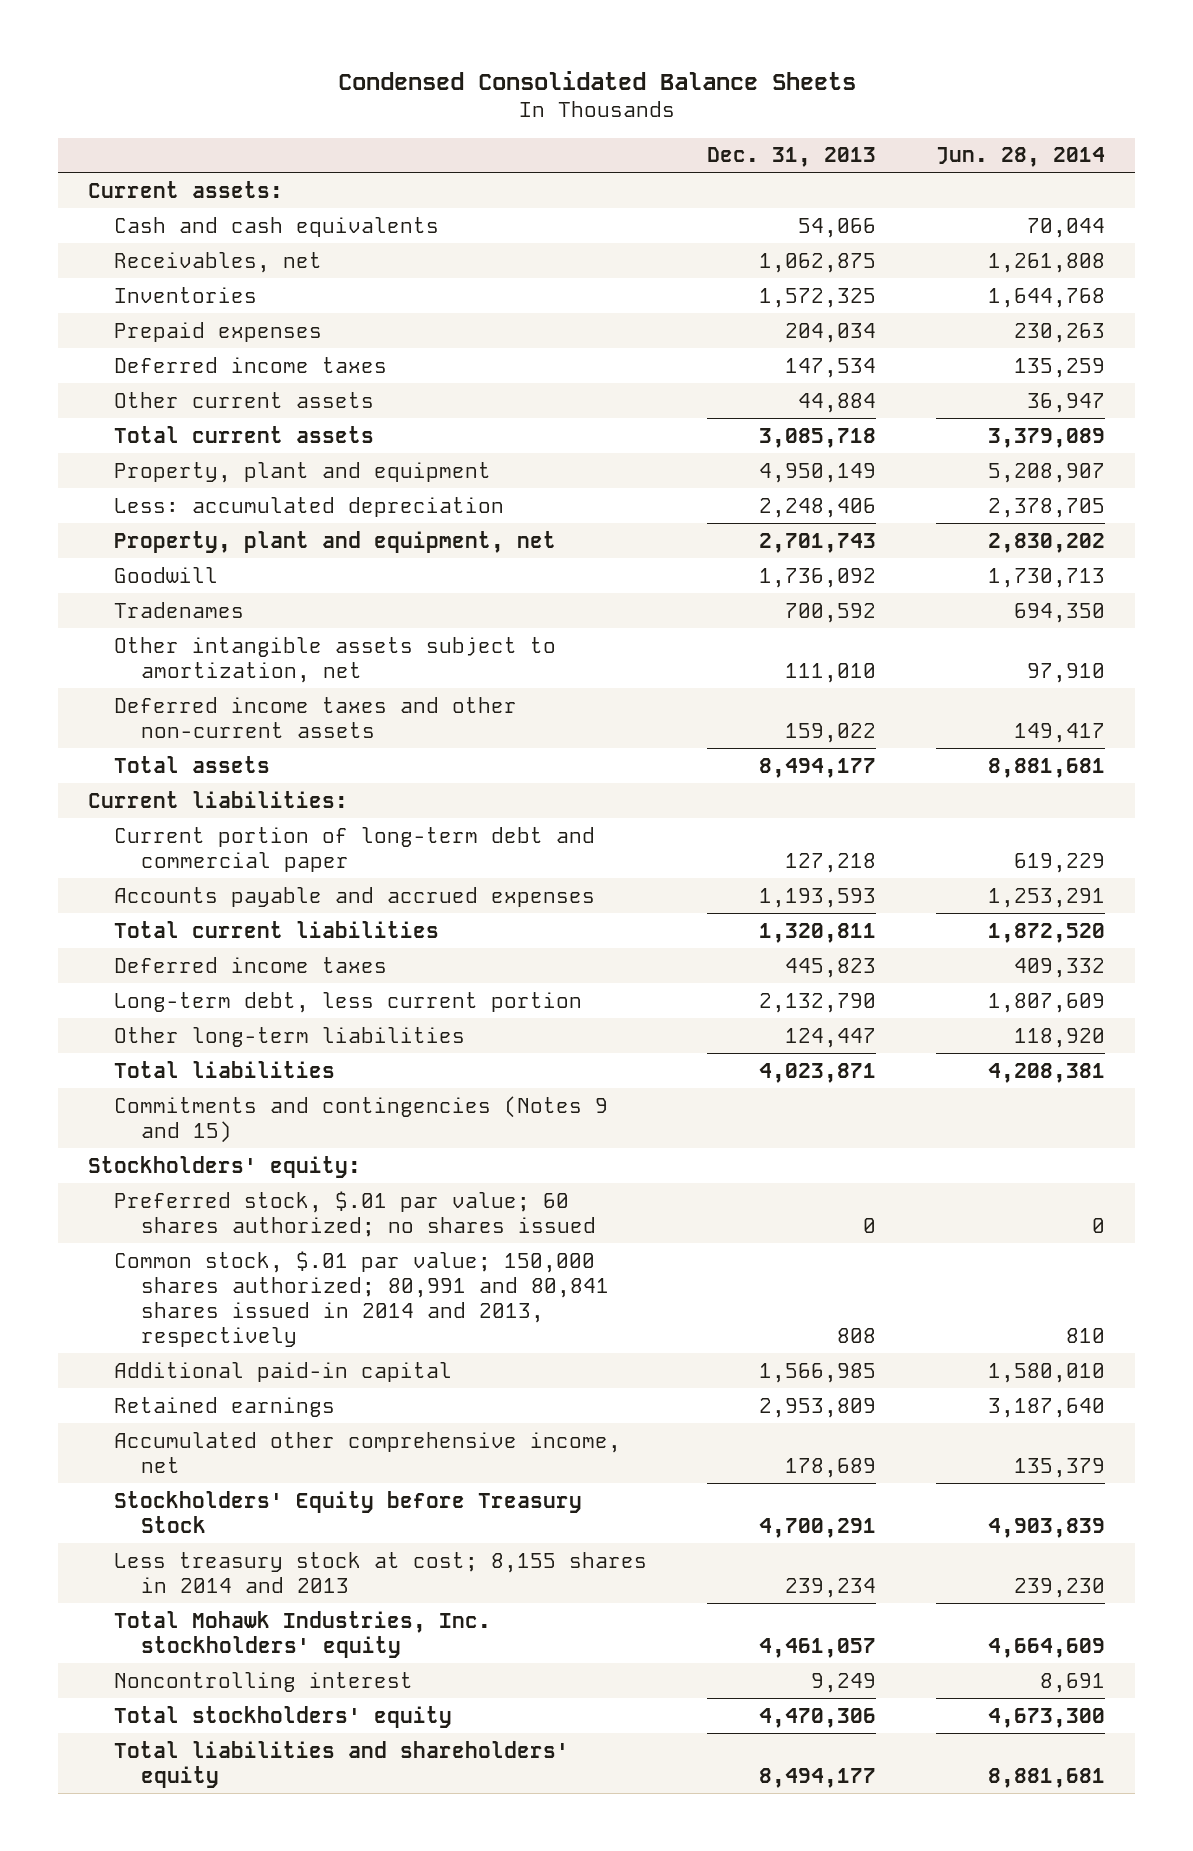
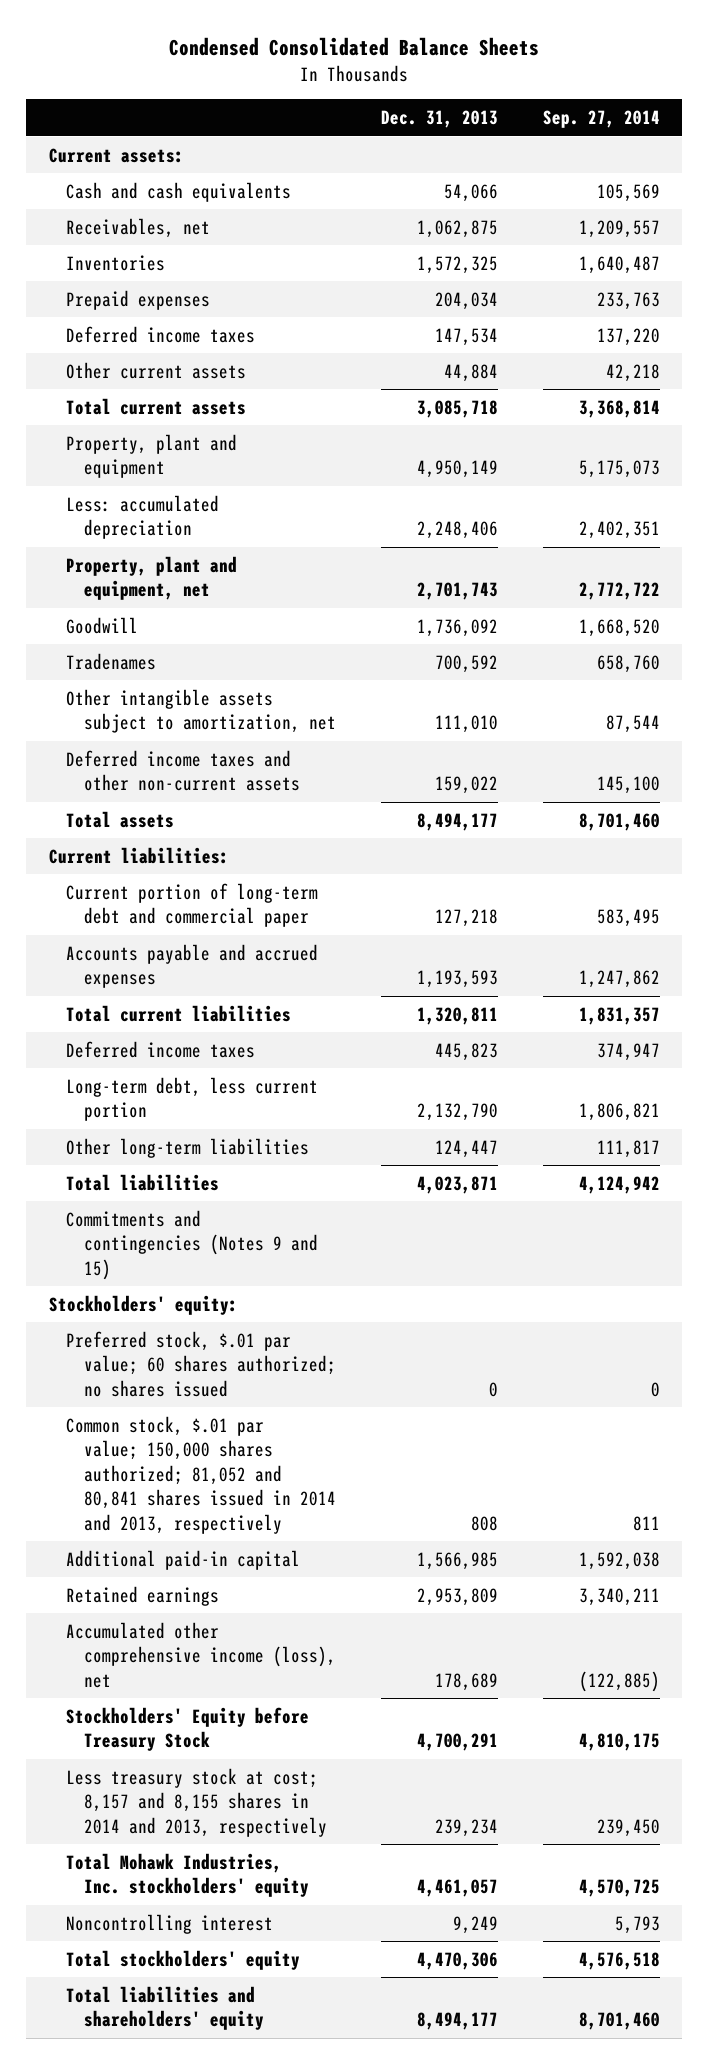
- | Dec. 31, 2013 | Jun. 28, 2014
+ | Dec. 31, 2013 | Sep. 27, 2014
- Common stock, $.01 par value; 150,000 shares authorized; 80,991 and 80,841 shares issued in 2014 and 2013, respectively | 808 | 810
+ Common stock, $.01 par value; 150,000 shares authorized; 81,052 and 80,841 shares issued in 2014 and 2013, respectively | 808 | 811
- Accumulated other comprehensive income, net | 178,689 | 135,379
+ Accumulated other comprehensive income (loss), net | 178,689 | (122,885)
- Less treasury stock at cost; 8,155 shares in 2014 and 2013 | 239,234 | 239,230
+ Less treasury stock at cost; 8,157 and 8,155 shares in 2014 and 2013, respectively | 239,234 | 239,450

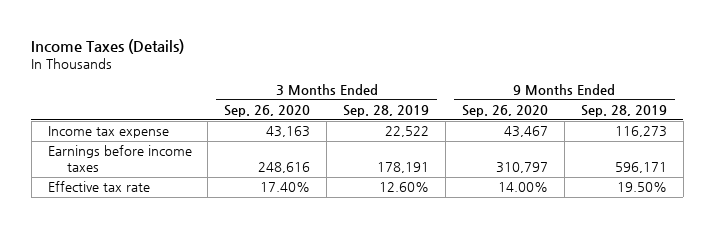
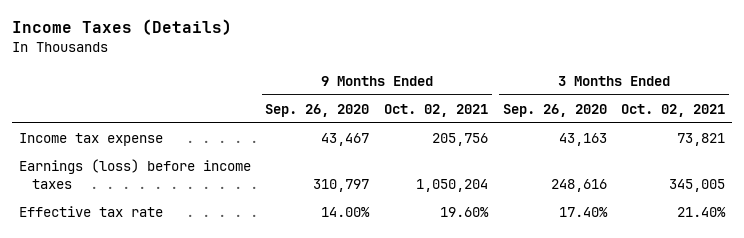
- | 3 Months Ended Sep. 26, 2020 | 3 Months Ended Sep. 28, 2019 | 9 Months Ended Sep. 26, 2020 | 9 Months Ended Sep. 28, 2019
+ | 9 Months Ended Sep. 26, 2020 | 9 Months Ended Oct. 02, 2021 | 3 Months Ended Sep. 26, 2020 | 3 Months Ended Oct. 02, 2021
- Earnings before income taxes | 248,616 | 178,191 | 310,797 | 596,171
+ Earnings (loss) before income taxes | 310,797 | 1,050,204 | 248,616 | 345,005

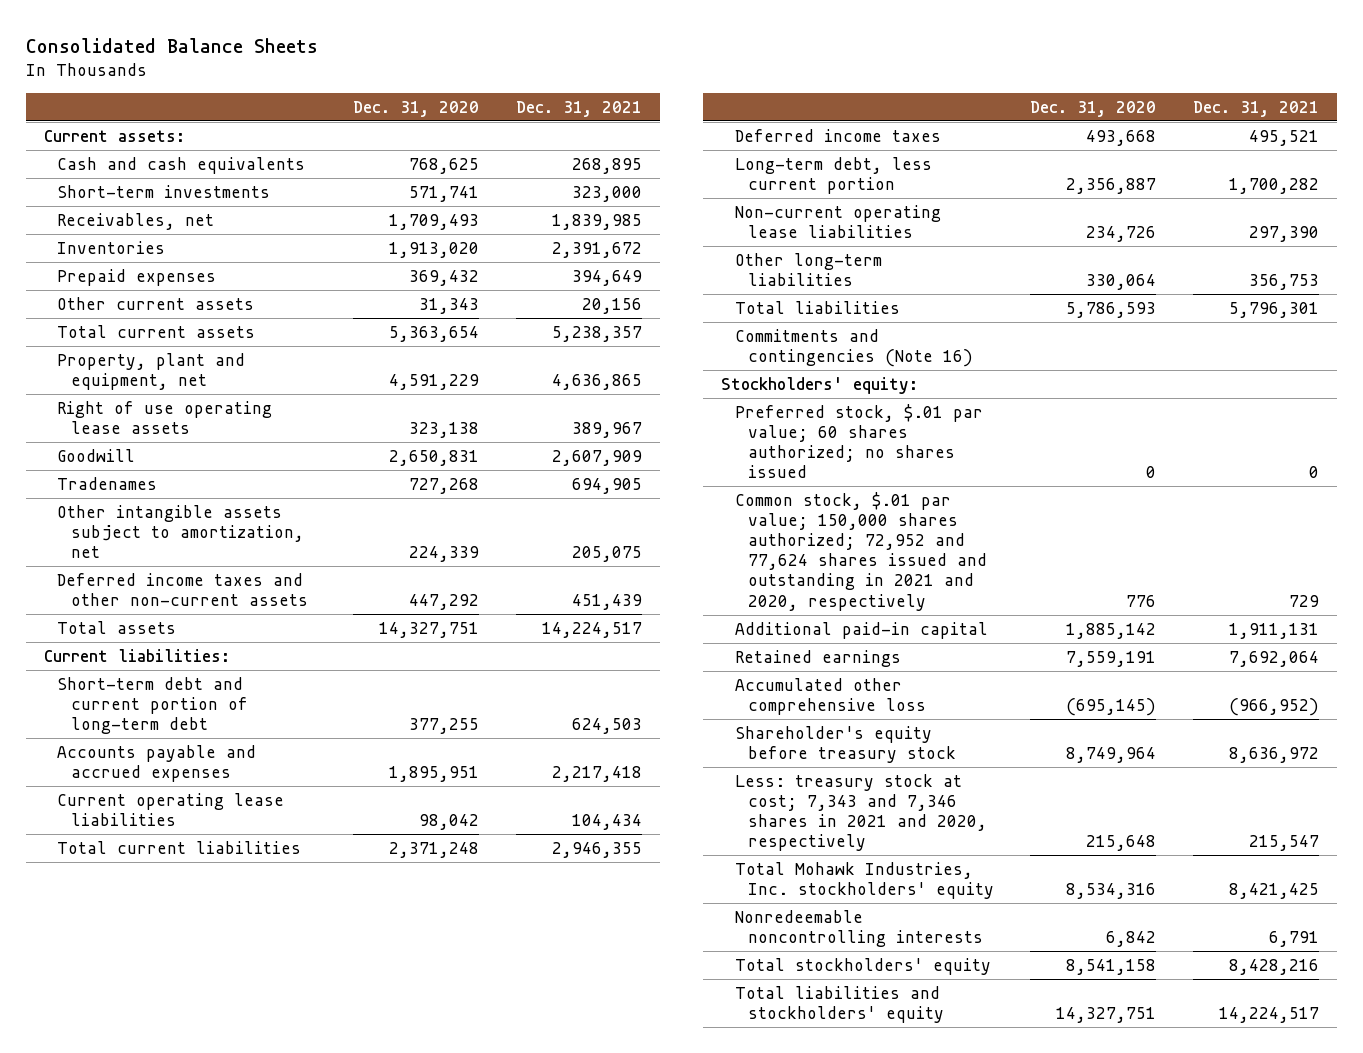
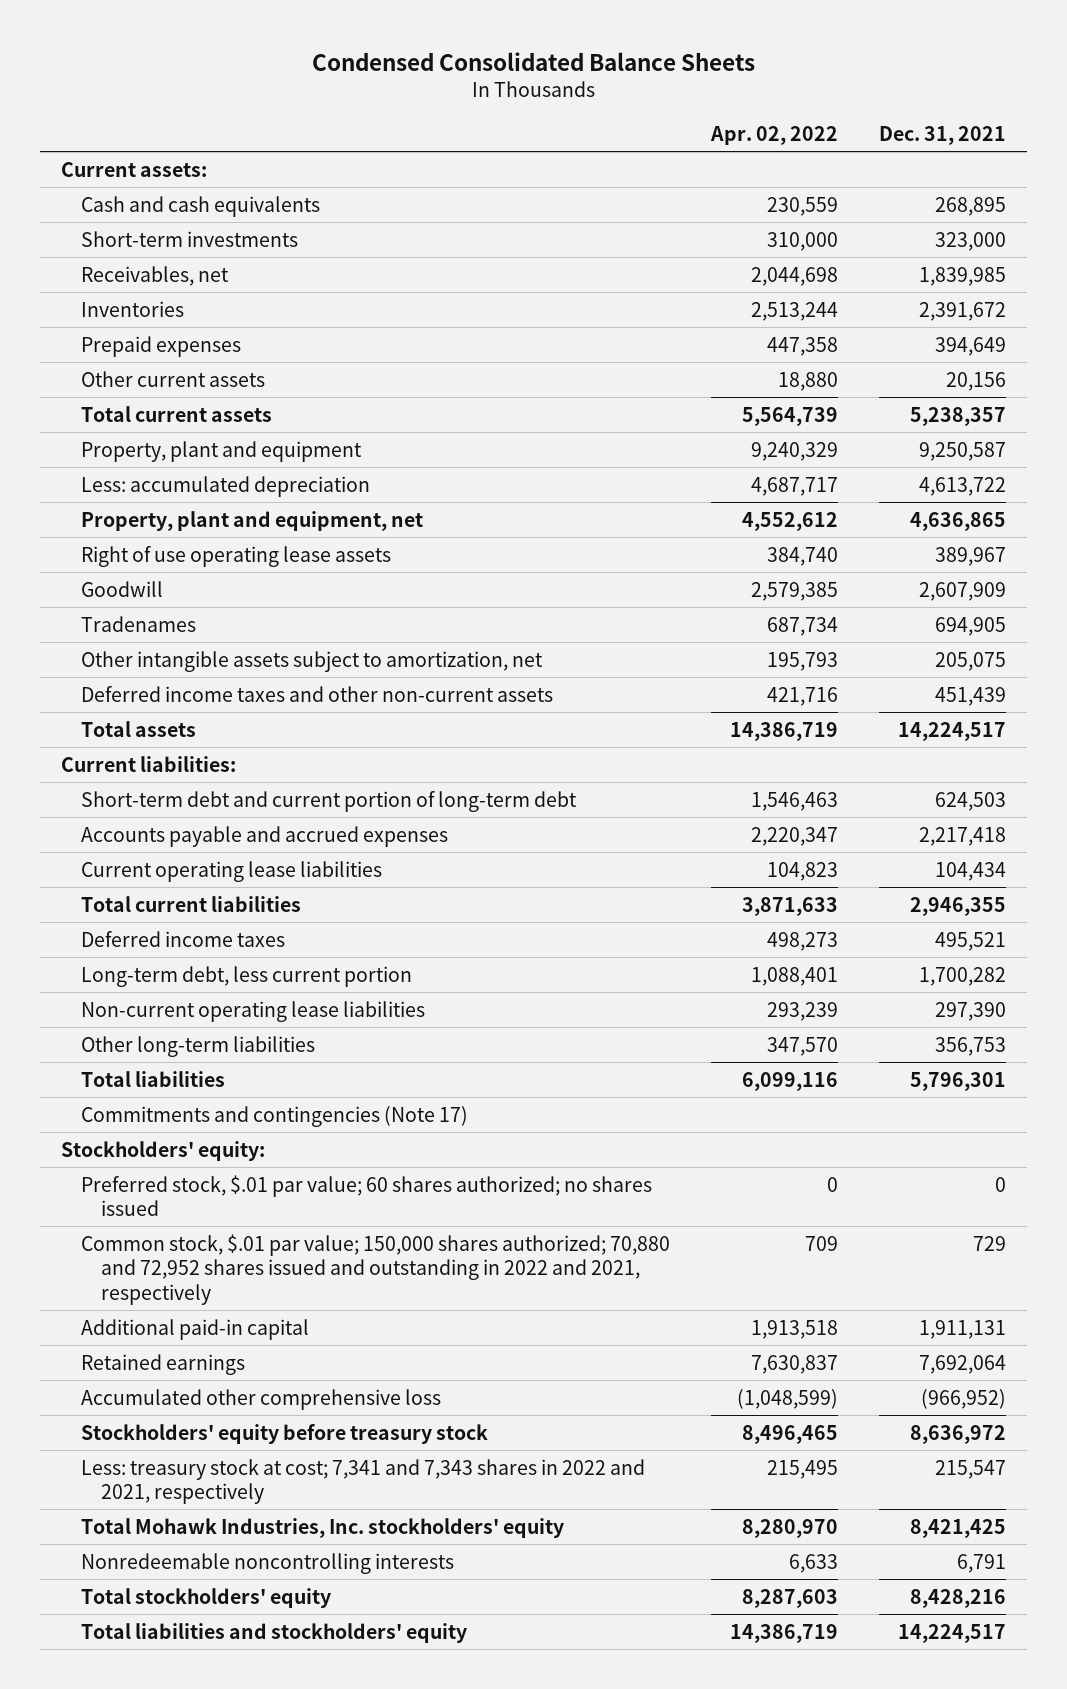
- Consolidated Balance Sheets
+ Condensed Consolidated Balance Sheets
- | Dec. 31, 2020 | Dec. 31, 2021
+ | Apr. 02, 2022 | Dec. 31, 2021
+ Property, plant and equipment | 9,240,329 | 9,250,587
+ Less: accumulated depreciation | 4,687,717 | 4,613,722
- Commitments and contingencies (Note 16)
+ Commitments and contingencies (Note 17)
- Common stock, $.01 par value; 150,000 shares authorized; 72,952 and 77,624 shares issued and outstanding in 2021 and 2020, respectively | 776 | 729
+ Common stock, $.01 par value; 150,000 shares authorized; 70,880 and 72,952 shares issued and outstanding in 2022 and 2021, respectively | 709 | 729
- Shareholder's equity before treasury stock | 8,749,964 | 8,636,972
- Less: treasury stock at cost; 7,343 and 7,346 shares in 2021 and 2020, respectively | 215,648 | 215,547
+ Stockholders' equity before treasury stock | 8,496,465 | 8,636,972
+ Less: treasury stock at cost; 7,341 and 7,343 shares in 2022 and 2021, respectively | 215,495 | 215,547

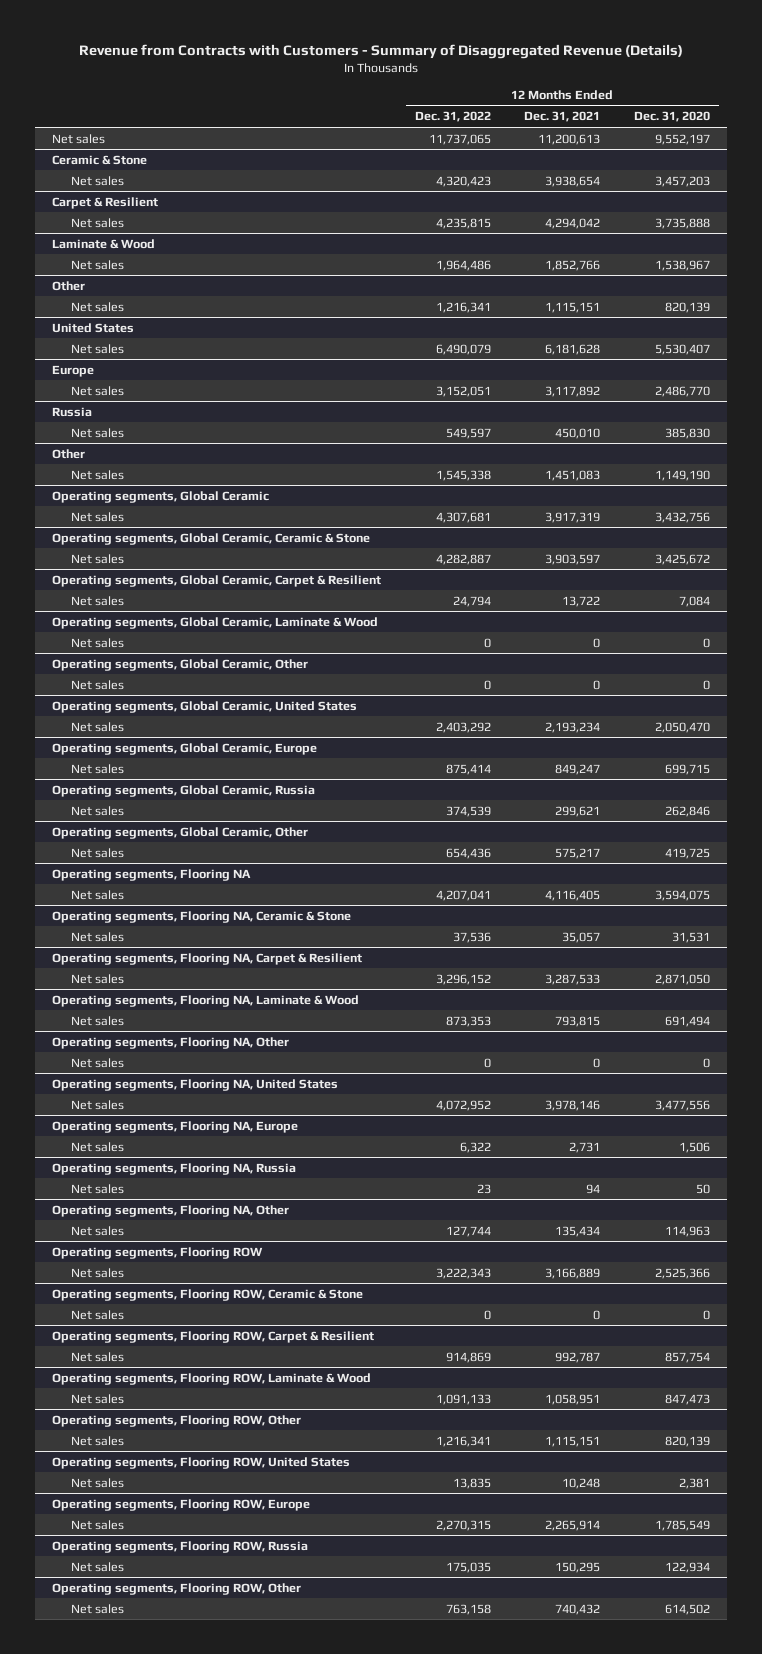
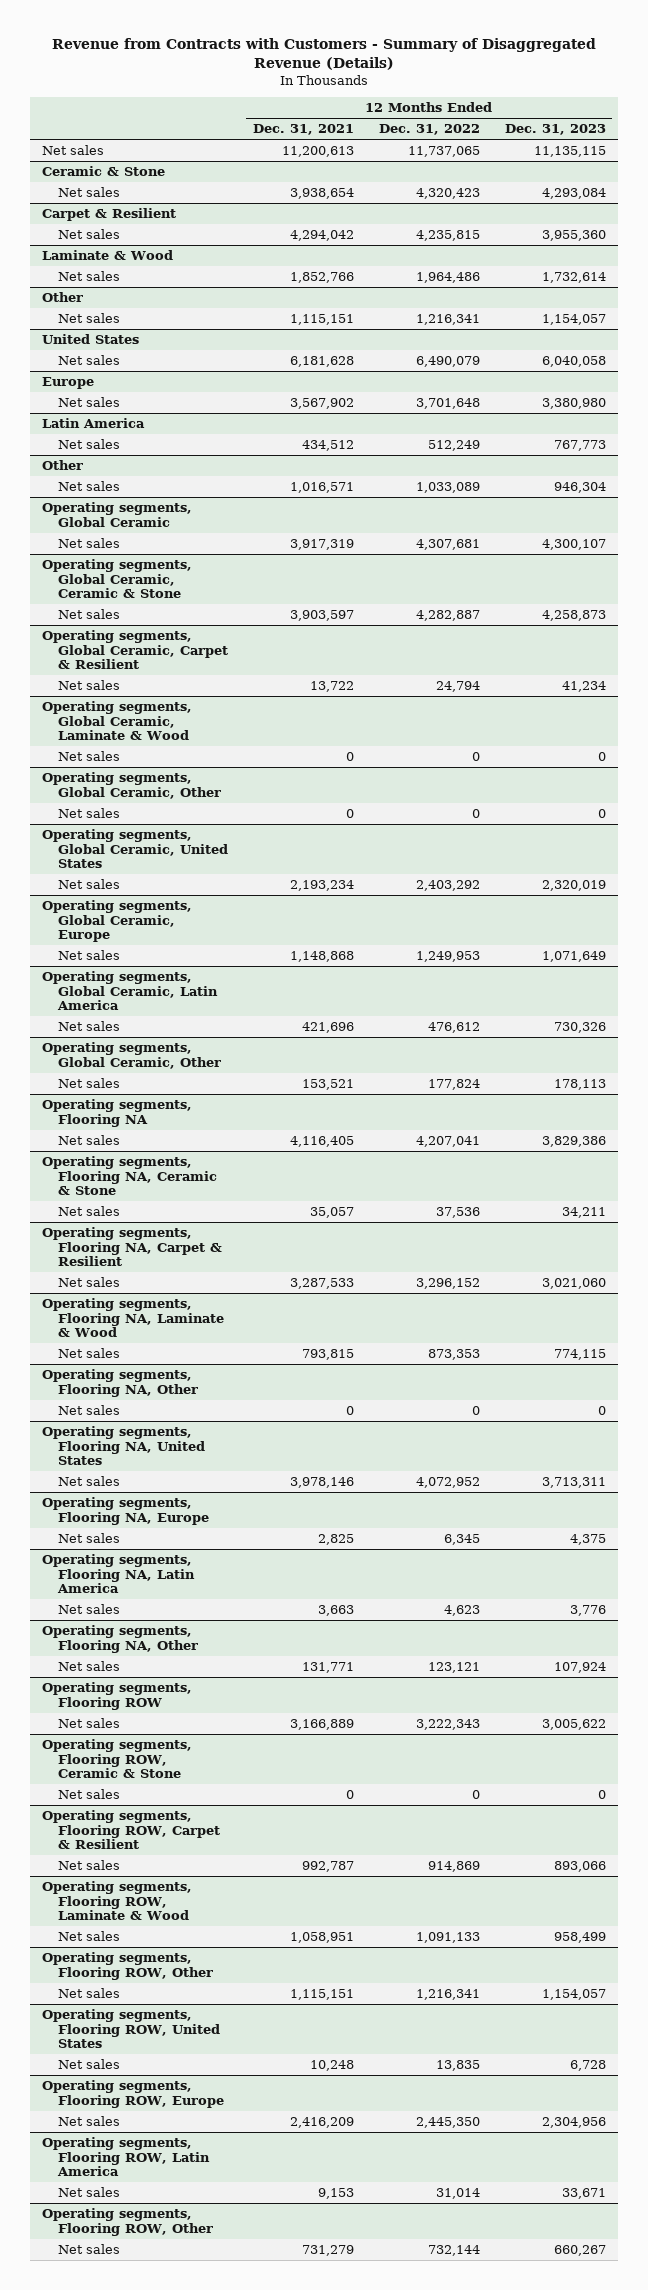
- | 12 Months Ended Dec. 31, 2022 | 12 Months Ended Dec. 31, 2021 | 12 Months Ended Dec. 31, 2020
+ | 12 Months Ended Dec. 31, 2021 | 12 Months Ended Dec. 31, 2022 | 12 Months Ended Dec. 31, 2023
@ Europe
- Net sales | 3,152,051 | 3,117,892 | 2,486,770
- Russia
- Net sales | 549,597 | 450,010 | 385,830
@ Europe
+ Net sales | 3,567,902 | 3,701,648 | 3,380,980
+ Latin America
+ Net sales | 434,512 | 512,249 | 767,773
@ Other
- Net sales | 1,545,338 | 1,451,083 | 1,149,190
+ Net sales | 1,016,571 | 1,033,089 | 946,304
@ Operating segments, Global Ceramic, Europe
- Net sales | 875,414 | 849,247 | 699,715
- Operating segments, Global Ceramic, Russia
- Net sales | 374,539 | 299,621 | 262,846
@ Operating segments, Global Ceramic, Europe
+ Net sales | 1,148,868 | 1,249,953 | 1,071,649
+ Operating segments, Global Ceramic, Latin America
+ Net sales | 421,696 | 476,612 | 730,326
@ Operating segments, Global Ceramic, Other
- Net sales | 654,436 | 575,217 | 419,725
+ Net sales | 153,521 | 177,824 | 178,113
@ Operating segments, Flooring NA, Europe
- Net sales | 6,322 | 2,731 | 1,506
- Operating segments, Flooring NA, Russia
- Net sales | 23 | 94 | 50
@ Operating segments, Flooring NA, Europe
+ Net sales | 2,825 | 6,345 | 4,375
+ Operating segments, Flooring NA, Latin America
+ Net sales | 3,663 | 4,623 | 3,776
@ Operating segments, Flooring NA, Other
- Net sales | 127,744 | 135,434 | 114,963
+ Net sales | 131,771 | 123,121 | 107,924
@ Operating segments, Flooring ROW, Europe
- Net sales | 2,270,315 | 2,265,914 | 1,785,549
- Operating segments, Flooring ROW, Russia
- Net sales | 175,035 | 150,295 | 122,934
@ Operating segments, Flooring ROW, Europe
+ Net sales | 2,416,209 | 2,445,350 | 2,304,956
+ Operating segments, Flooring ROW, Latin America
+ Net sales | 9,153 | 31,014 | 33,671
@ Operating segments, Flooring ROW, Other
- Net sales | 763,158 | 740,432 | 614,502
+ Net sales | 731,279 | 732,144 | 660,267

